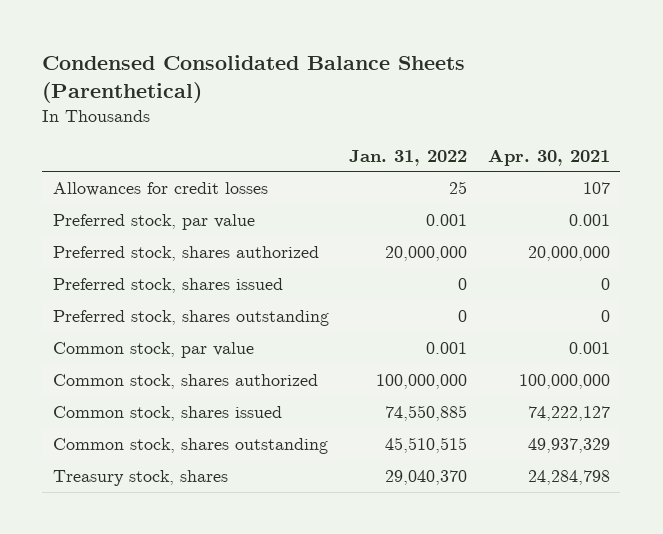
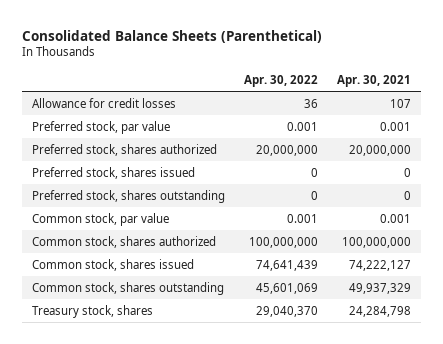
- Condensed Consolidated Balance Sheets (Parenthetical)
+ Consolidated Balance Sheets (Parenthetical)
- | Jan. 31, 2022 | Apr. 30, 2021
+ | Apr. 30, 2022 | Apr. 30, 2021
- Allowances for credit losses | 25 | 107
+ Allowance for credit losses | 36 | 107

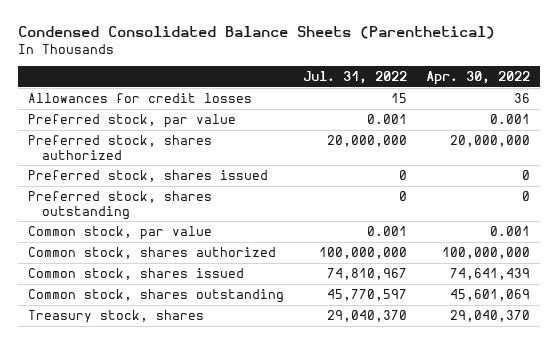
- Consolidated Balance Sheets (Parenthetical)
+ Condensed Consolidated Balance Sheets (Parenthetical)
- | Apr. 30, 2022 | Apr. 30, 2021
+ | Jul. 31, 2022 | Apr. 30, 2022
- Allowance for credit losses | 36 | 107
+ Allowances for credit losses | 15 | 36

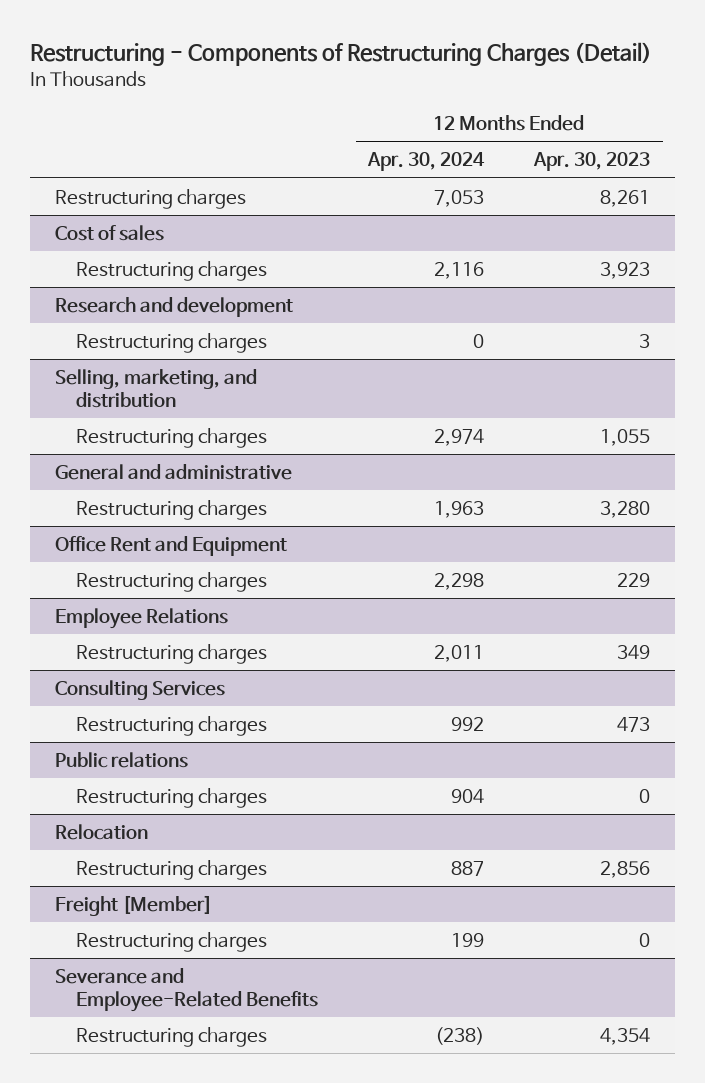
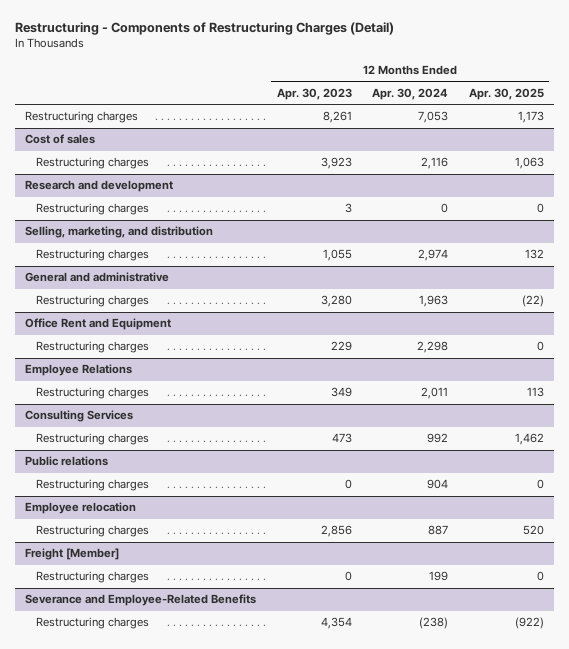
- | 12 Months Ended Apr. 30, 2024 | 12 Months Ended Apr. 30, 2023
+ | 12 Months Ended Apr. 30, 2023 | 12 Months Ended Apr. 30, 2024 | 12 Months Ended Apr. 30, 2025
- Relocation
+ Employee relocation

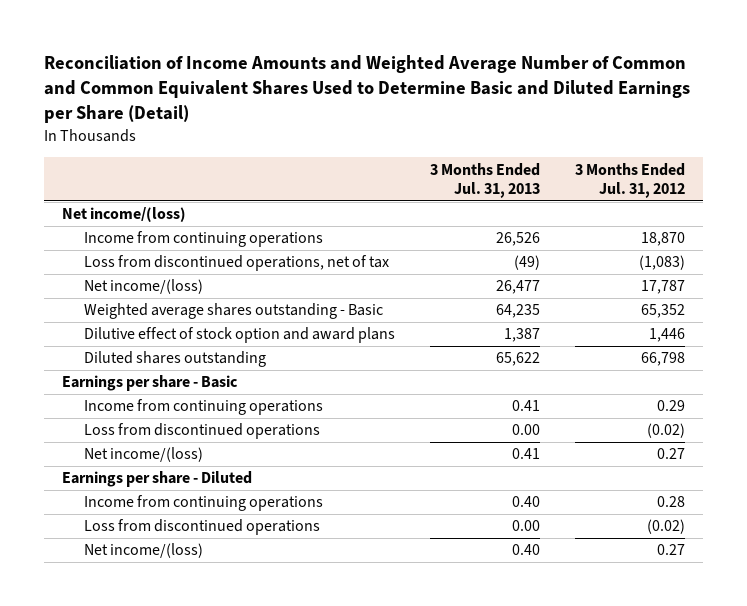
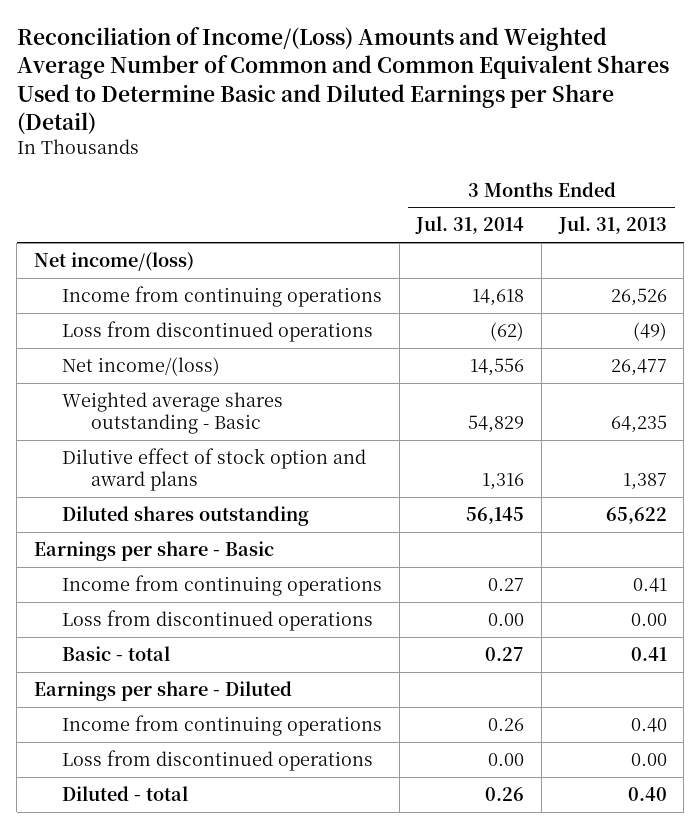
- Reconciliation of Income Amounts and Weighted Average Number of Common and Common Equivalent Shares Used to Determine Basic and Diluted Earnings per Share (Detail)
+ Reconciliation of Income/(Loss) Amounts and Weighted Average Number of Common and Common Equivalent Shares Used to Determine Basic and Diluted Earnings per Share (Detail)
- | 3 Months Ended Jul. 31, 2013 | 3 Months Ended Jul. 31, 2012
+ | 3 Months Ended Jul. 31, 2014 | 3 Months Ended Jul. 31, 2013
- Loss from discontinued operations, net of tax | (49) | (1,083)
+ Loss from discontinued operations | (62) | (49)
- Net income/(loss) | 0.41 | 0.27
+ Basic - total | 0.27 | 0.41
- Net income/(loss) | 0.40 | 0.27
+ Diluted - total | 0.26 | 0.40

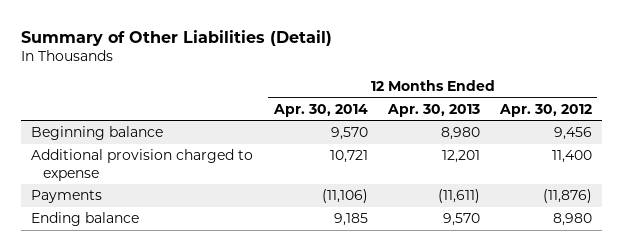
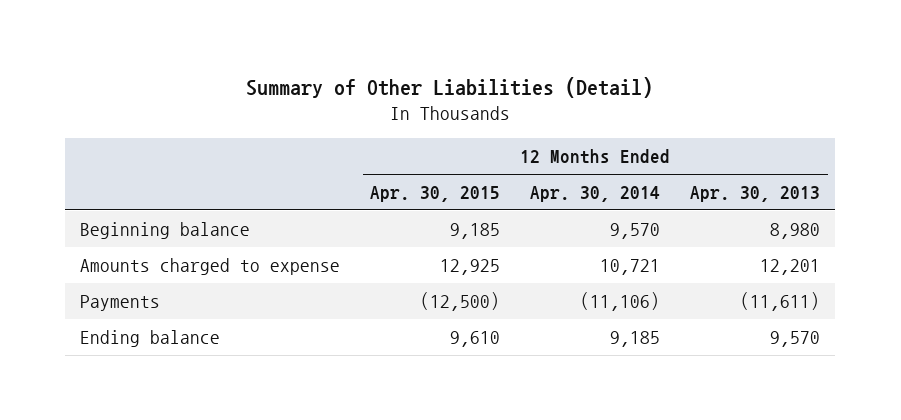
- | 12 Months Ended Apr. 30, 2014 | 12 Months Ended Apr. 30, 2013 | 12 Months Ended Apr. 30, 2012
+ | 12 Months Ended Apr. 30, 2015 | 12 Months Ended Apr. 30, 2014 | 12 Months Ended Apr. 30, 2013
- Additional provision charged to expense | 10,721 | 12,201 | 11,400
+ Amounts charged to expense | 12,925 | 10,721 | 12,201

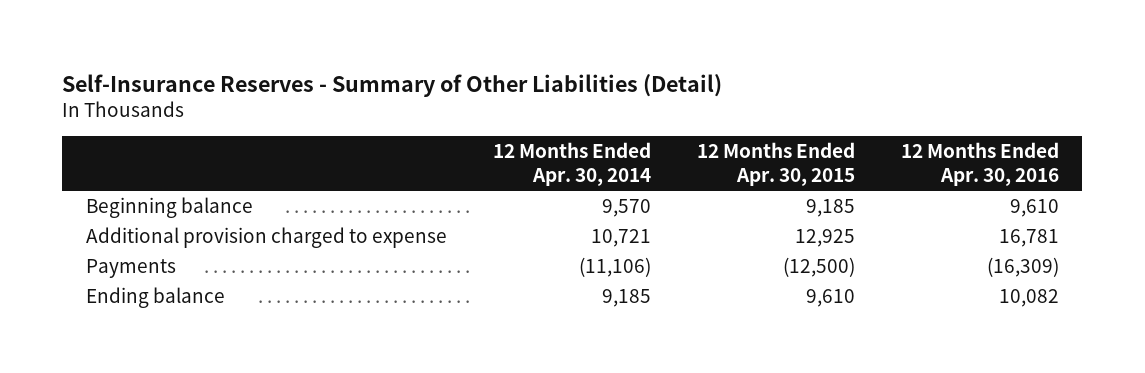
- Summary of Other Liabilities (Detail)
+ Self-Insurance Reserves - Summary of Other Liabilities (Detail)
- | 12 Months Ended Apr. 30, 2015 | 12 Months Ended Apr. 30, 2014 | 12 Months Ended Apr. 30, 2013
+ | 12 Months Ended Apr. 30, 2014 | 12 Months Ended Apr. 30, 2015 | 12 Months Ended Apr. 30, 2016
- Amounts charged to expense | 12,925 | 10,721 | 12,201
+ Additional provision charged to expense | 10,721 | 12,925 | 16,781

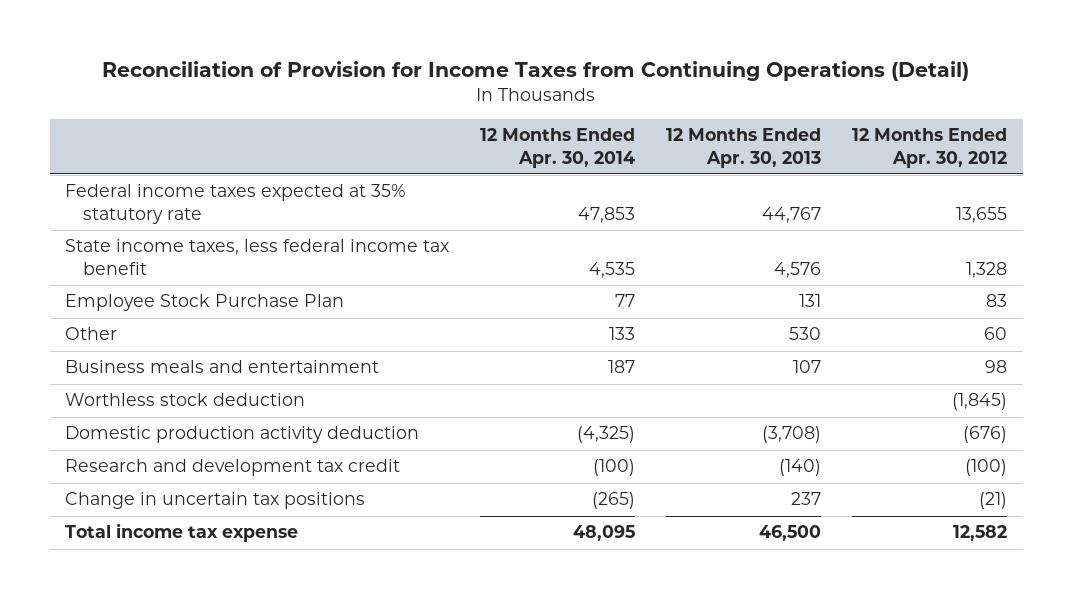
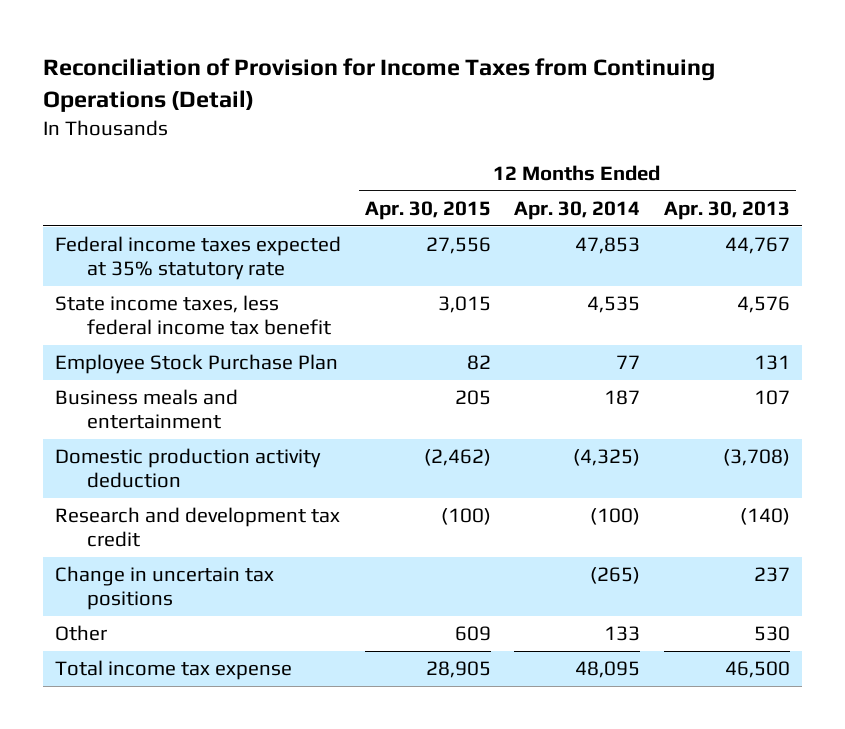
- | 12 Months Ended Apr. 30, 2014 | 12 Months Ended Apr. 30, 2013 | 12 Months Ended Apr. 30, 2012
+ | 12 Months Ended Apr. 30, 2015 | 12 Months Ended Apr. 30, 2014 | 12 Months Ended Apr. 30, 2013
- Worthless stock deduction | | | (1,845)
moved down: Other | 609 | 133 | 530

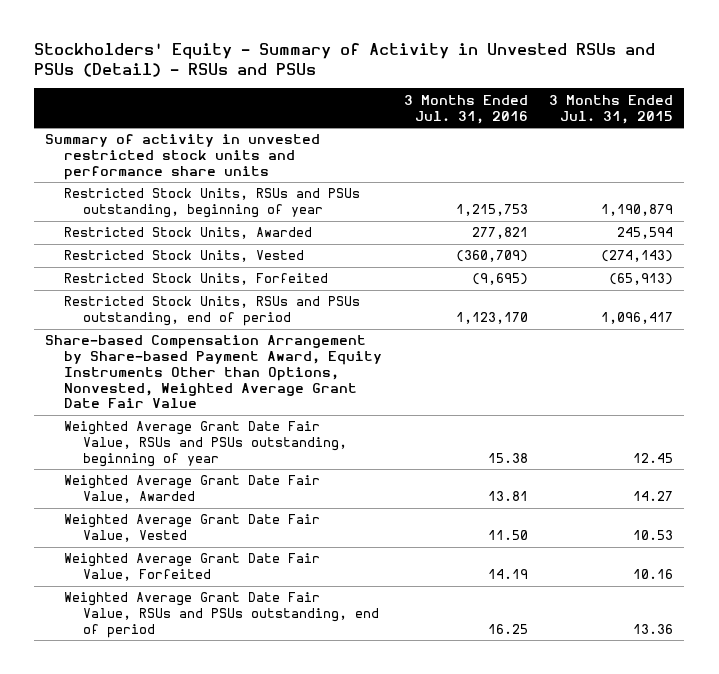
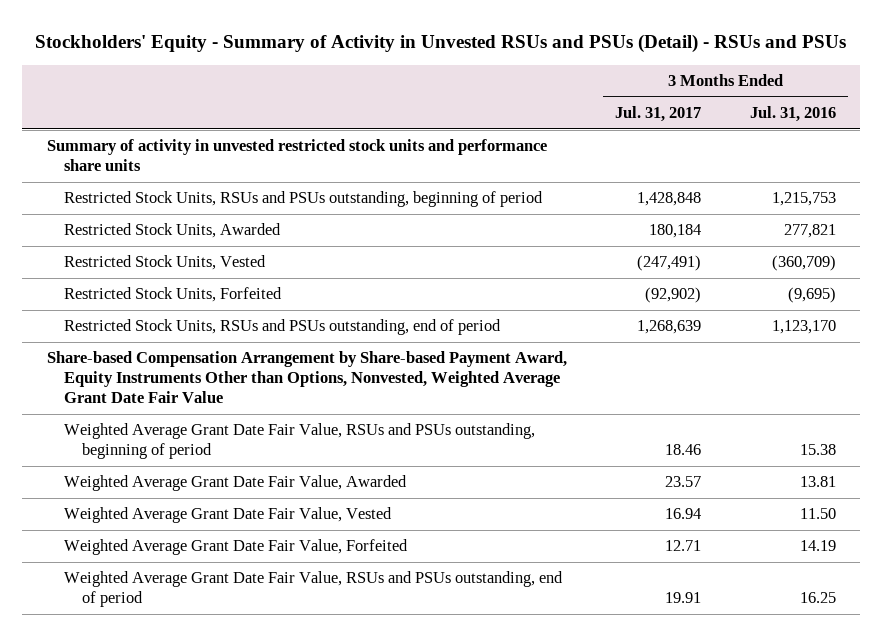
- | 3 Months Ended Jul. 31, 2016 | 3 Months Ended Jul. 31, 2015
+ | 3 Months Ended Jul. 31, 2017 | 3 Months Ended Jul. 31, 2016
- Restricted Stock Units, RSUs and PSUs outstanding, beginning of year | 1,215,753 | 1,190,879
+ Restricted Stock Units, RSUs and PSUs outstanding, beginning of period | 1,428,848 | 1,215,753
- Weighted Average Grant Date Fair Value, RSUs and PSUs outstanding, beginning of year | 15.38 | 12.45
+ Weighted Average Grant Date Fair Value, RSUs and PSUs outstanding, beginning of period | 18.46 | 15.38

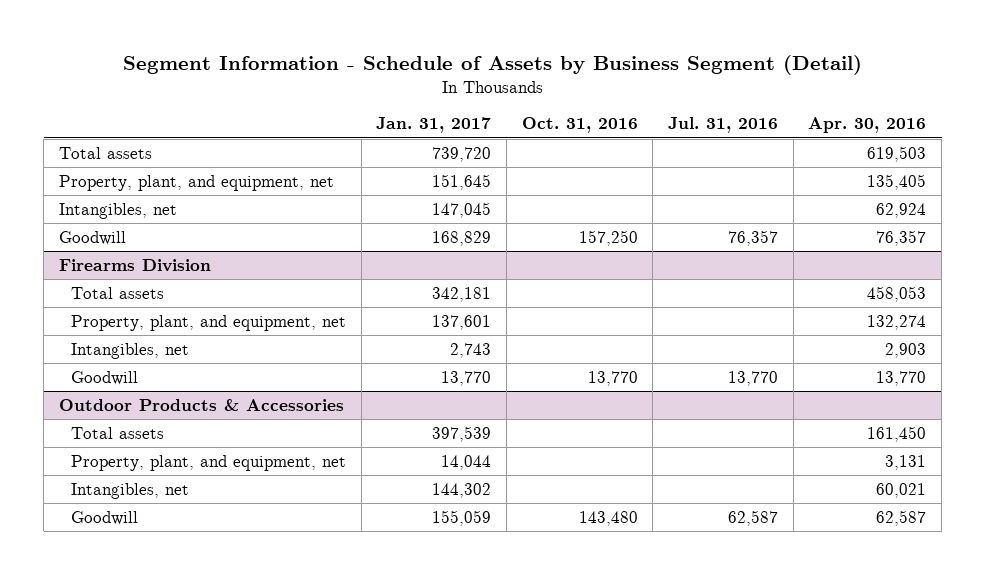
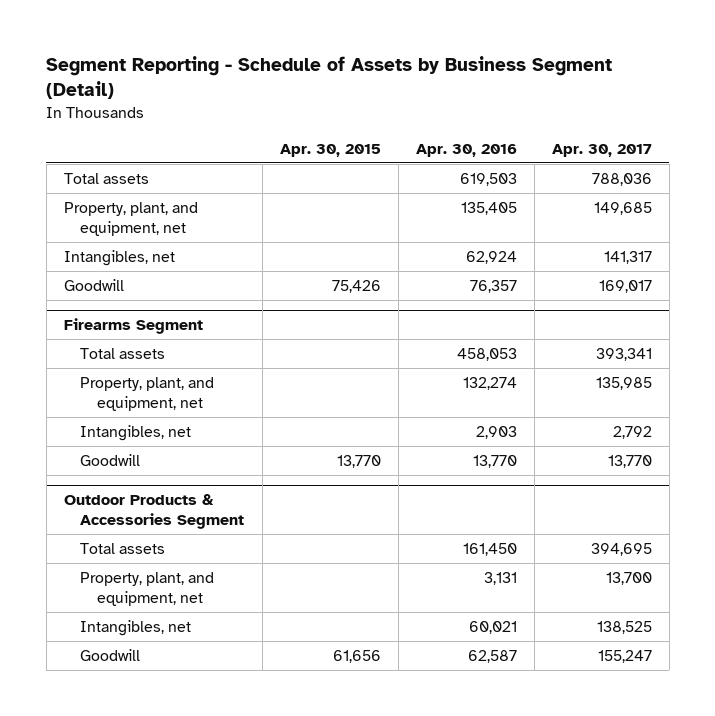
- Segment Information - Schedule of Assets by Business Segment (Detail)
+ Segment Reporting - Schedule of Assets by Business Segment (Detail)
- | Jan. 31, 2017 | Oct. 31, 2016 | Jul. 31, 2016 | Apr. 30, 2016
+ | Apr. 30, 2015 | Apr. 30, 2016 | Apr. 30, 2017
- Firearms Division
+ Firearms Segment
- Outdoor Products & Accessories
+ Outdoor Products & Accessories Segment

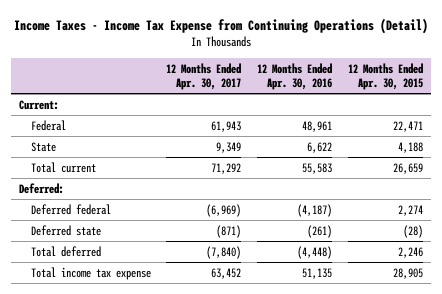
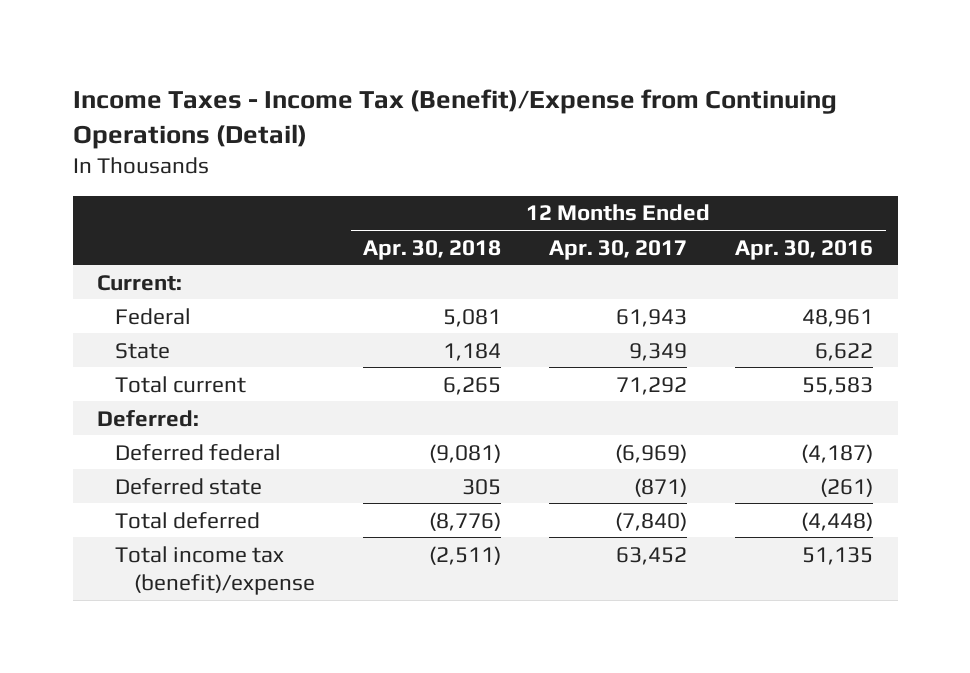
- Income Taxes - Income Tax Expense from Continuing Operations (Detail)
+ Income Taxes - Income Tax (Benefit)/Expense from Continuing Operations (Detail)
- | 12 Months Ended Apr. 30, 2017 | 12 Months Ended Apr. 30, 2016 | 12 Months Ended Apr. 30, 2015
+ | 12 Months Ended Apr. 30, 2018 | 12 Months Ended Apr. 30, 2017 | 12 Months Ended Apr. 30, 2016
- Total income tax expense | 63,452 | 51,135 | 28,905
+ Total income tax (benefit)/expense | (2,511) | 63,452 | 51,135

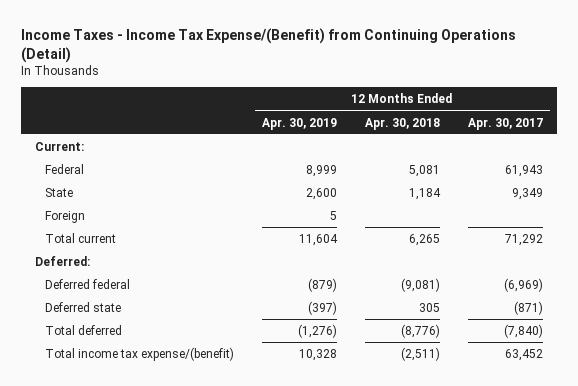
- Income Taxes - Income Tax (Benefit)/Expense from Continuing Operations (Detail)
+ Income Taxes - Income Tax Expense/(Benefit) from Continuing Operations (Detail)
- | 12 Months Ended Apr. 30, 2018 | 12 Months Ended Apr. 30, 2017 | 12 Months Ended Apr. 30, 2016
+ | 12 Months Ended Apr. 30, 2019 | 12 Months Ended Apr. 30, 2018 | 12 Months Ended Apr. 30, 2017
+ Foreign | 5 | |
- Total income tax (benefit)/expense | (2,511) | 63,452 | 51,135
+ Total income tax expense/(benefit) | 10,328 | (2,511) | 63,452

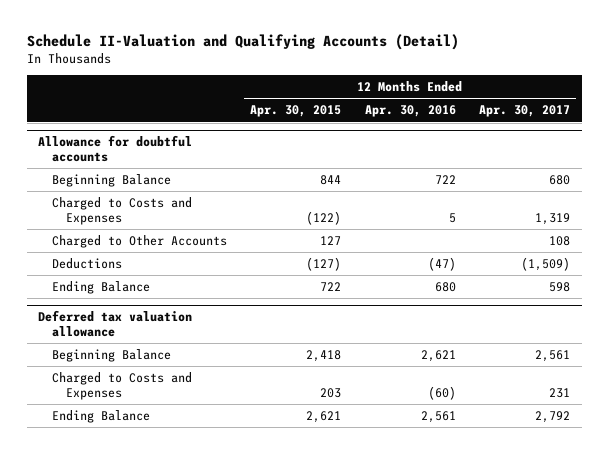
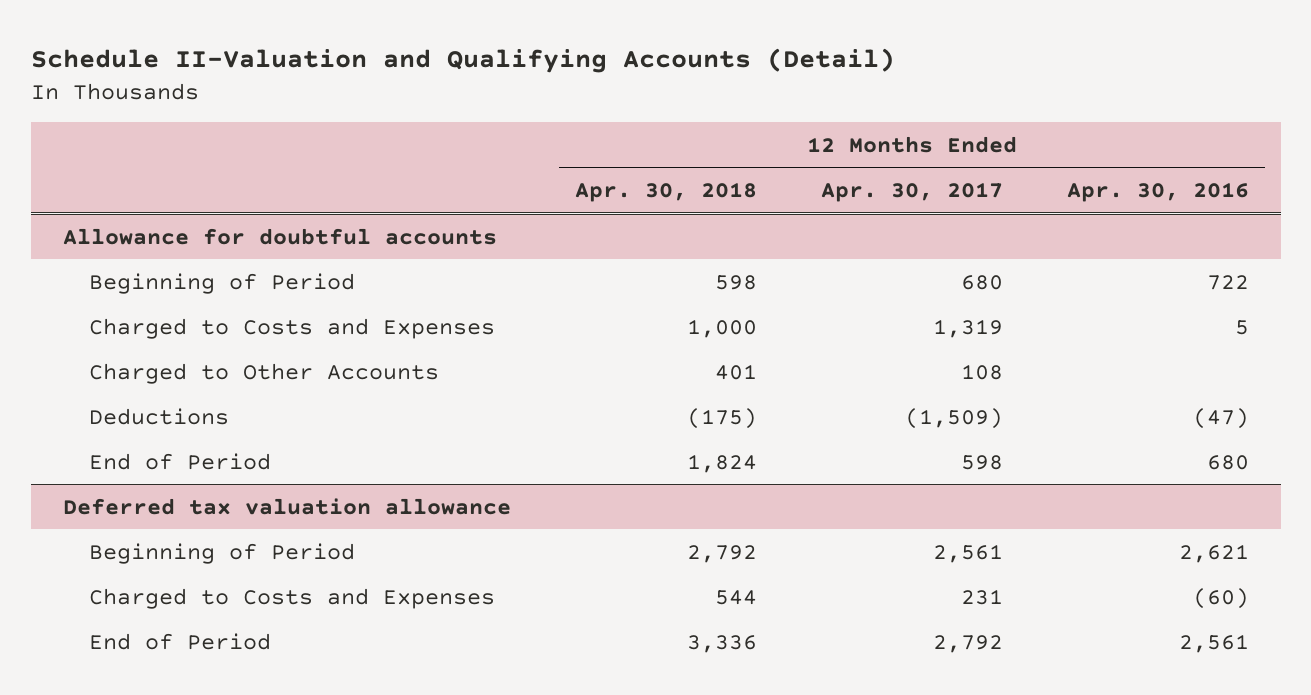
- | 12 Months Ended Apr. 30, 2015 | 12 Months Ended Apr. 30, 2016 | 12 Months Ended Apr. 30, 2017
+ | 12 Months Ended Apr. 30, 2018 | 12 Months Ended Apr. 30, 2017 | 12 Months Ended Apr. 30, 2016
@ Allowance for doubtful accounts
- Beginning Balance | 844 | 722 | 680
+ Beginning of Period | 598 | 680 | 722
- Ending Balance | 722 | 680 | 598
+ End of Period | 1,824 | 598 | 680
@ Deferred tax valuation allowance
- Beginning Balance | 2,418 | 2,621 | 2,561
+ Beginning of Period | 2,792 | 2,561 | 2,621
- Ending Balance | 2,621 | 2,561 | 2,792
+ End of Period | 3,336 | 2,792 | 2,561

